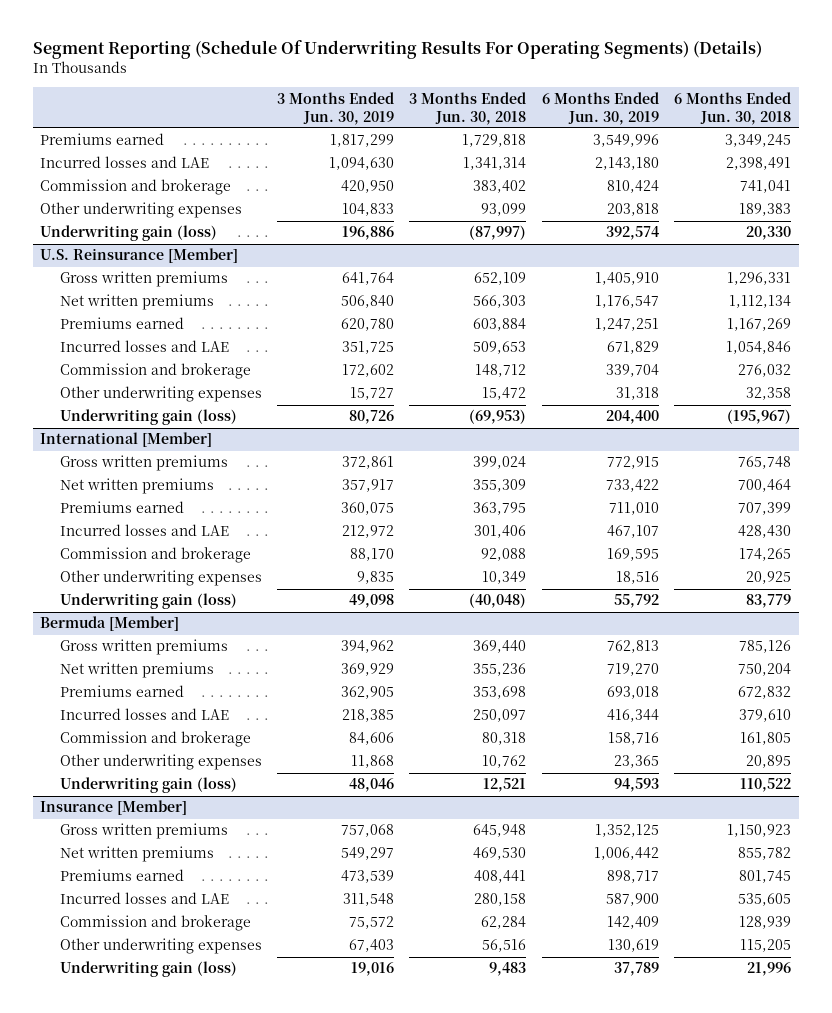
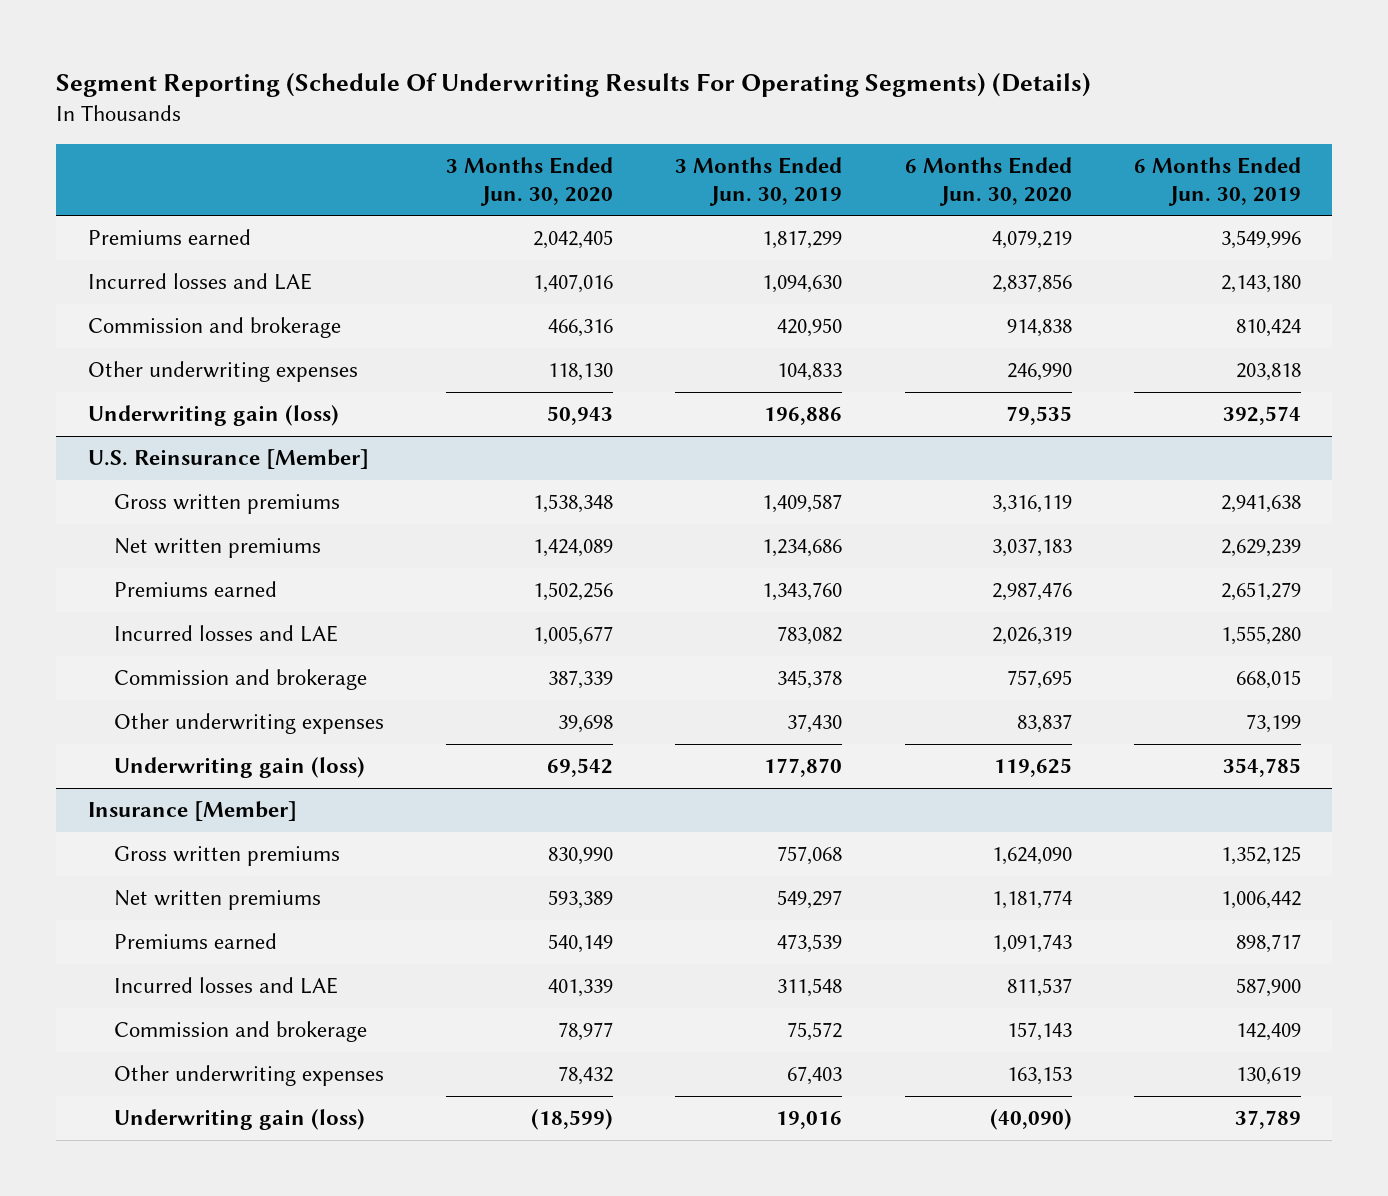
- | 3 Months Ended Jun. 30, 2019 | 3 Months Ended Jun. 30, 2018 | 6 Months Ended Jun. 30, 2019 | 6 Months Ended Jun. 30, 2018
+ | 3 Months Ended Jun. 30, 2020 | 3 Months Ended Jun. 30, 2019 | 6 Months Ended Jun. 30, 2020 | 6 Months Ended Jun. 30, 2019
@ U.S. Reinsurance [Member]
- Gross written premiums | 641,764 | 652,109 | 1,405,910 | 1,296,331
- Net written premiums | 506,840 | 566,303 | 1,176,547 | 1,112,134
- Premiums earned | 620,780 | 603,884 | 1,247,251 | 1,167,269
- Incurred losses and LAE | 351,725 | 509,653 | 671,829 | 1,054,846
- Commission and brokerage | 172,602 | 148,712 | 339,704 | 276,032
- Other underwriting expenses | 15,727 | 15,472 | 31,318 | 32,358
- Underwriting gain (loss) | 80,726 | (69,953) | 204,400 | (195,967)
- International [Member]
- Gross written premiums | 372,861 | 399,024 | 772,915 | 765,748
- Net written premiums | 357,917 | 355,309 | 733,422 | 700,464
- Premiums earned | 360,075 | 363,795 | 711,010 | 707,399
- Incurred losses and LAE | 212,972 | 301,406 | 467,107 | 428,430
- Commission and brokerage | 88,170 | 92,088 | 169,595 | 174,265
- Other underwriting expenses | 9,835 | 10,349 | 18,516 | 20,925
- Underwriting gain (loss) | 49,098 | (40,048) | 55,792 | 83,779
- Bermuda [Member]
- Gross written premiums | 394,962 | 369,440 | 762,813 | 785,126
- Net written premiums | 369,929 | 355,236 | 719,270 | 750,204
- Premiums earned | 362,905 | 353,698 | 693,018 | 672,832
- Incurred losses and LAE | 218,385 | 250,097 | 416,344 | 379,610
- Commission and brokerage | 84,606 | 80,318 | 158,716 | 161,805
- Other underwriting expenses | 11,868 | 10,762 | 23,365 | 20,895
- Underwriting gain (loss) | 48,046 | 12,521 | 94,593 | 110,522
@ U.S. Reinsurance [Member]
+ Gross written premiums | 1,538,348 | 1,409,587 | 3,316,119 | 2,941,638
+ Net written premiums | 1,424,089 | 1,234,686 | 3,037,183 | 2,629,239
+ Premiums earned | 1,502,256 | 1,343,760 | 2,987,476 | 2,651,279
+ Incurred losses and LAE | 1,005,677 | 783,082 | 2,026,319 | 1,555,280
+ Commission and brokerage | 387,339 | 345,378 | 757,695 | 668,015
+ Other underwriting expenses | 39,698 | 37,430 | 83,837 | 73,199
+ Underwriting gain (loss) | 69,542 | 177,870 | 119,625 | 354,785

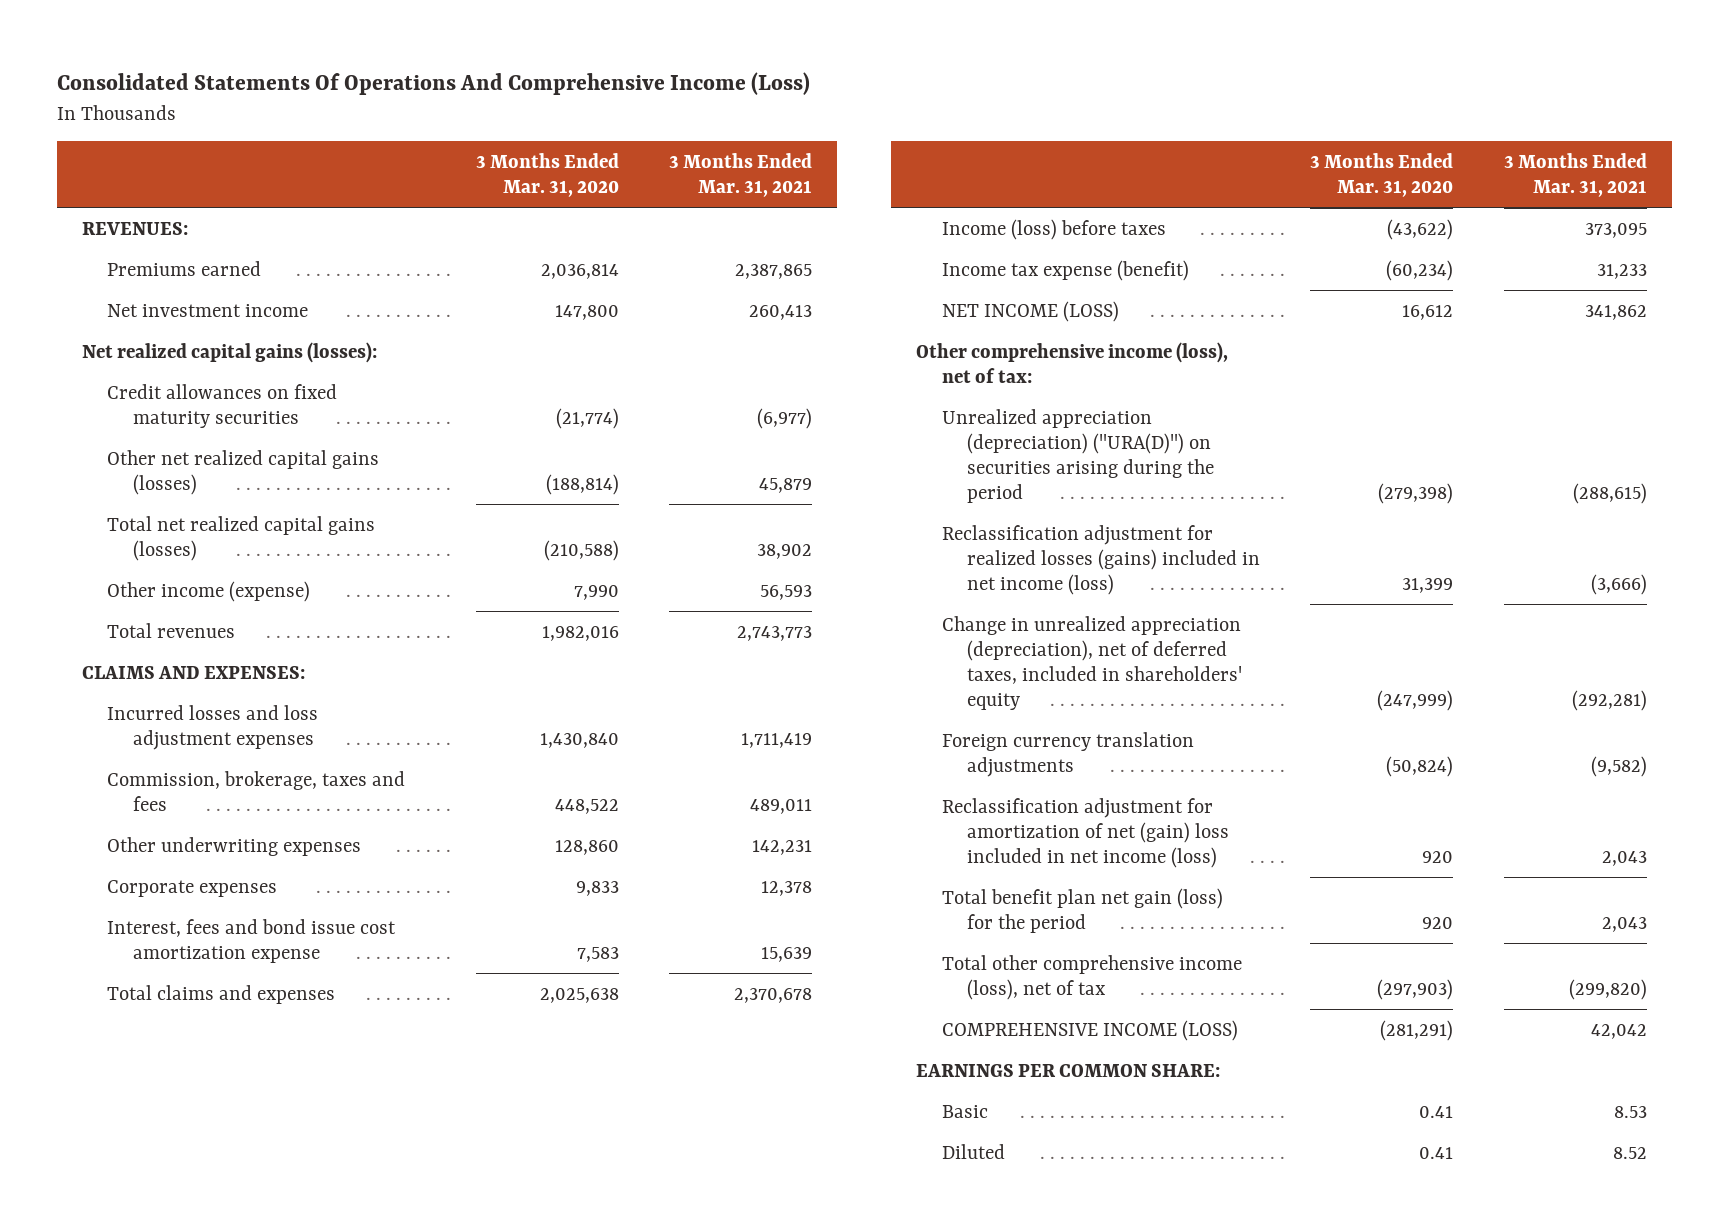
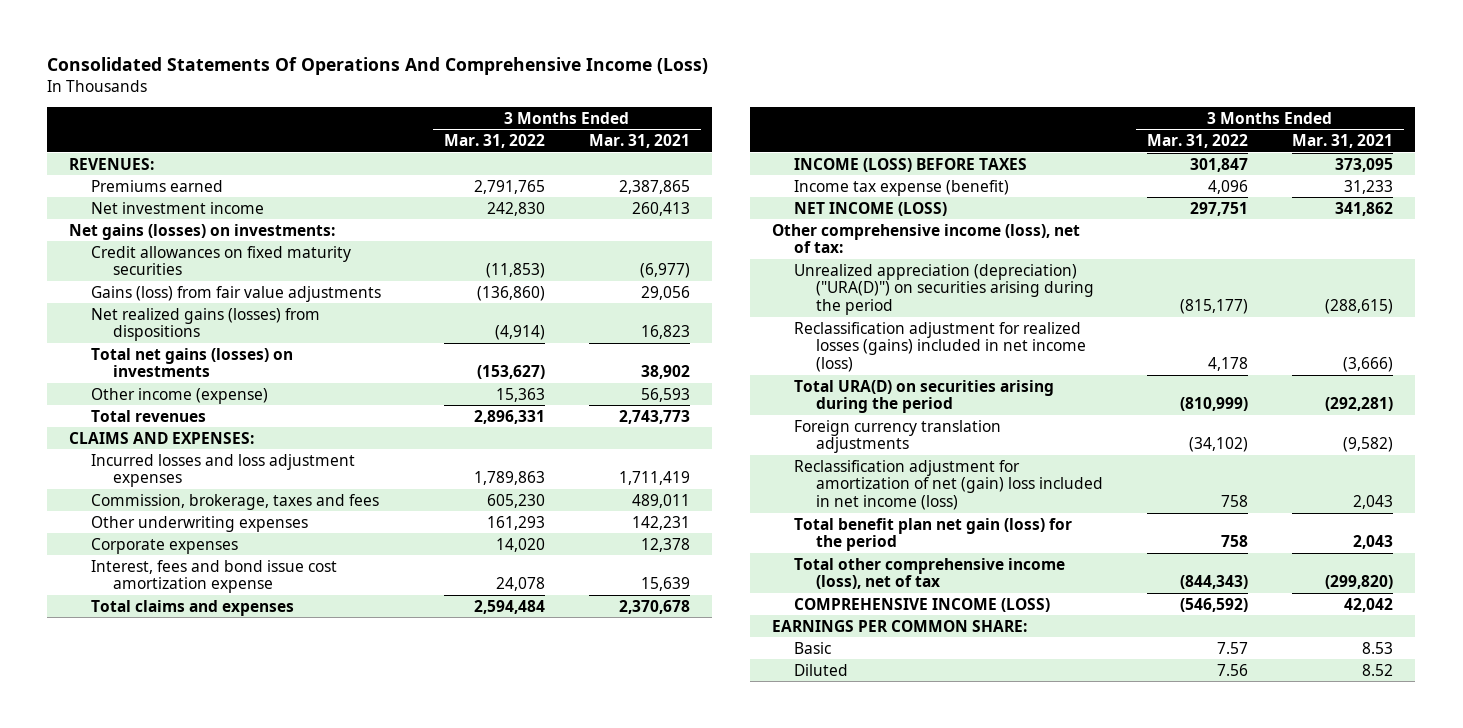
- | 3 Months Ended Mar. 31, 2020 | 3 Months Ended Mar. 31, 2021
+ | 3 Months Ended Mar. 31, 2022 | 3 Months Ended Mar. 31, 2021
- Net realized capital gains (losses):
+ Net gains (losses) on investments:
- Other net realized capital gains (losses) | (188,814) | 45,879
- Total net realized capital gains (losses) | (210,588) | 38,902
+ Gains (loss) from fair value adjustments | (136,860) | 29,056
+ Net realized gains (losses) from dispositions | (4,914) | 16,823
+ Total net gains (losses) on investments | (153,627) | 38,902
- Income (loss) before taxes | (43,622) | 373,095
+ INCOME (LOSS) BEFORE TAXES | 301,847 | 373,095
- Change in unrealized appreciation (depreciation), net of deferred taxes, included in shareholders' equity | (247,999) | (292,281)
+ Total URA(D) on securities arising during the period | (810,999) | (292,281)

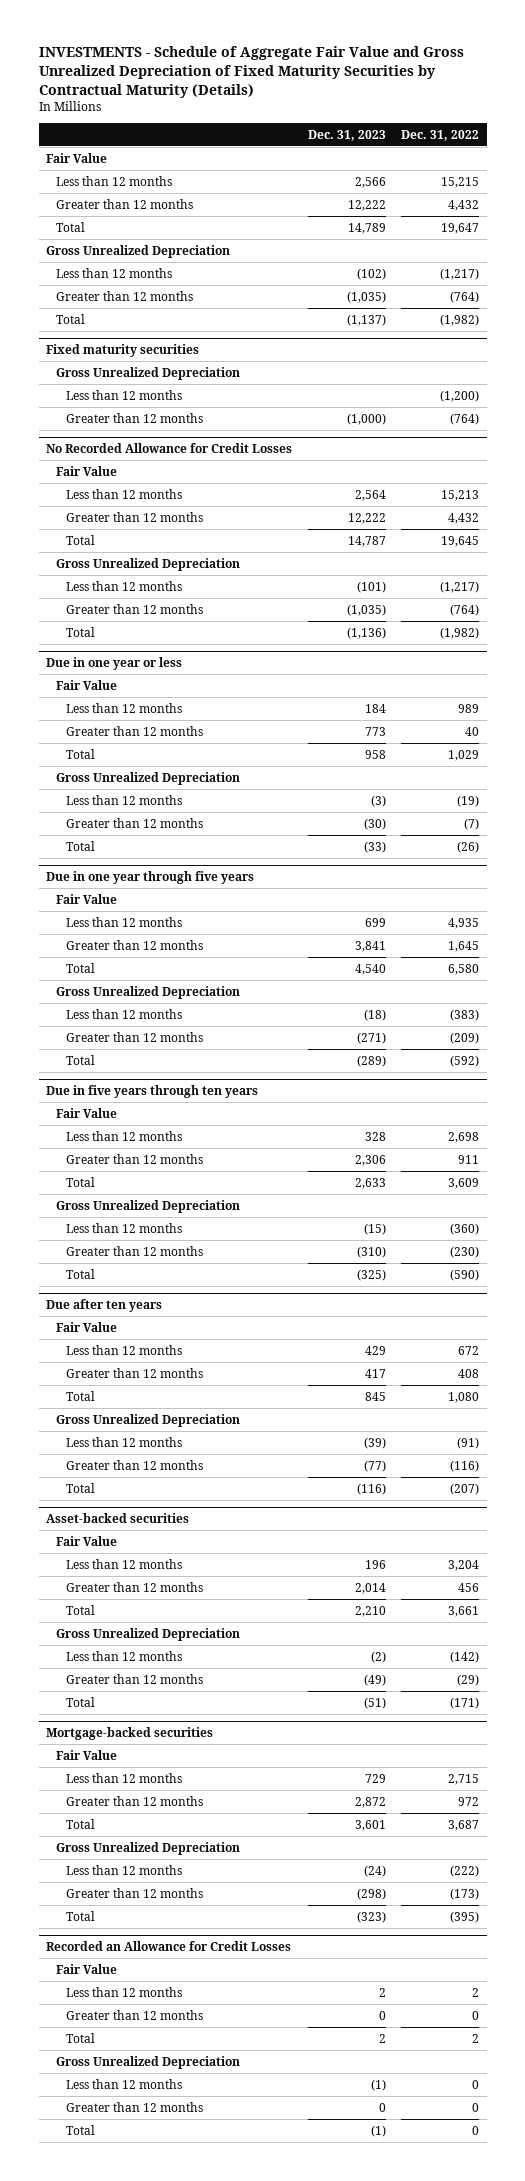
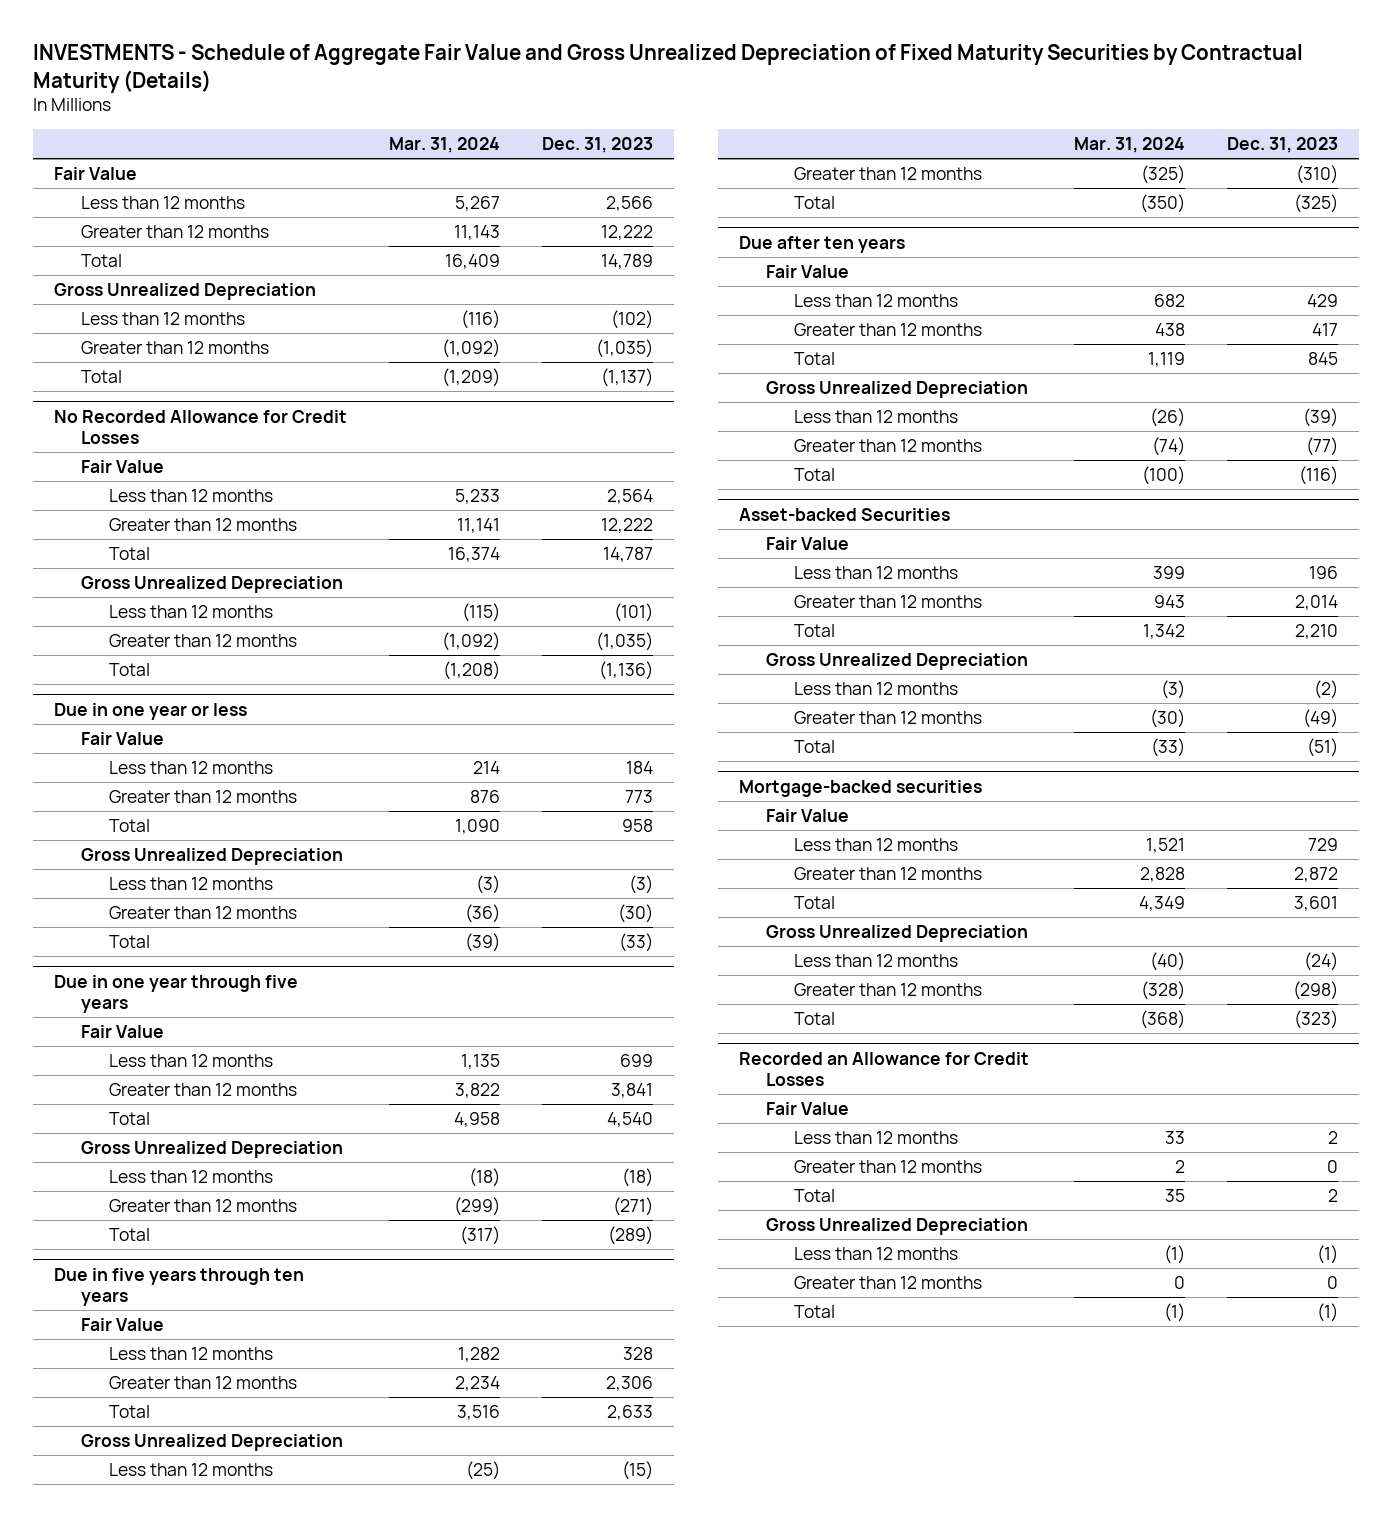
- | Dec. 31, 2023 | Dec. 31, 2022
+ | Mar. 31, 2024 | Dec. 31, 2023
- Fixed maturity securities
- Gross Unrealized Depreciation
- Less than 12 months | | (1,200)
- Greater than 12 months | (1,000) | (764)
- Asset-backed securities
+ Asset-backed Securities

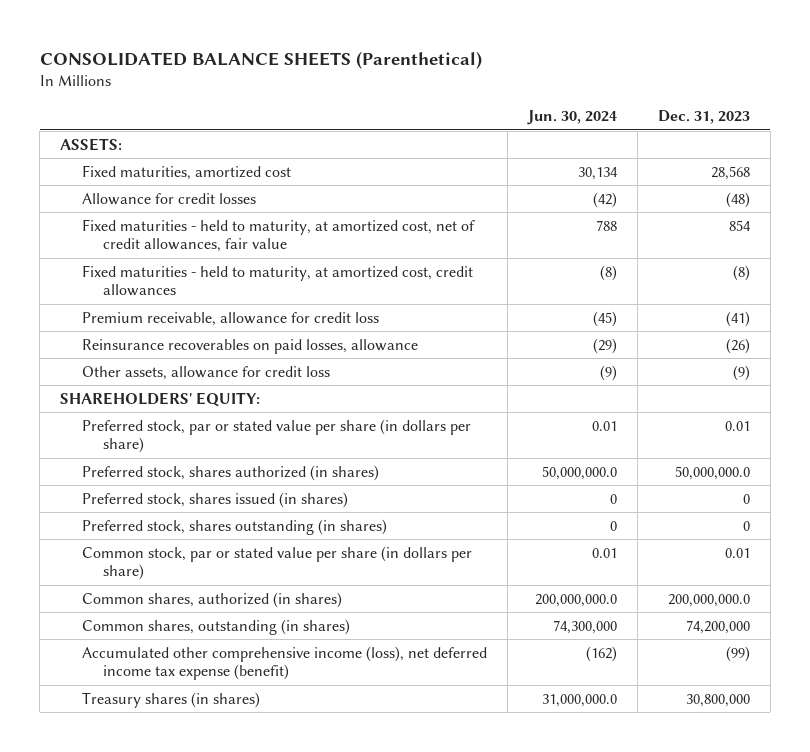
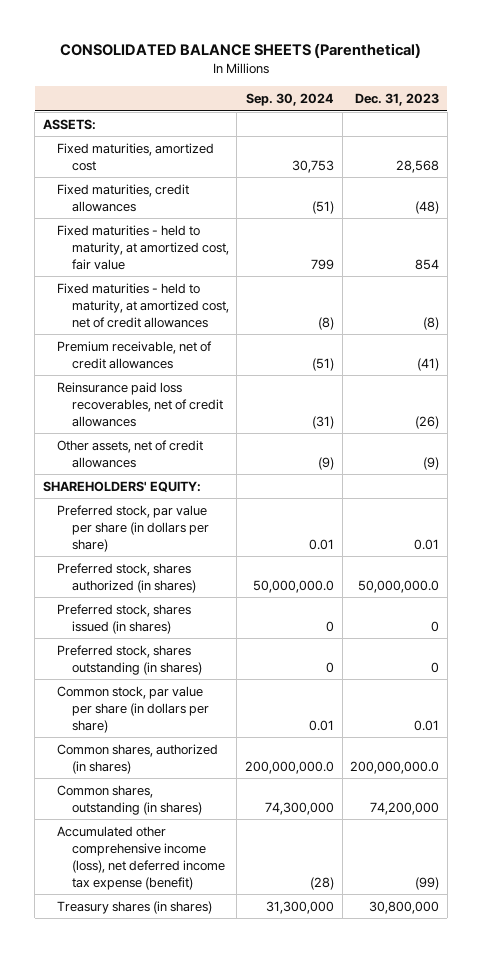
- | Jun. 30, 2024 | Dec. 31, 2023
+ | Sep. 30, 2024 | Dec. 31, 2023
- Allowance for credit losses | (42) | (48)
- Fixed maturities - held to maturity, at amortized cost, net of credit allowances, fair value | 788 | 854
- Fixed maturities - held to maturity, at amortized cost, credit allowances | (8) | (8)
- Premium receivable, allowance for credit loss | (45) | (41)
- Reinsurance recoverables on paid losses, allowance | (29) | (26)
- Other assets, allowance for credit loss | (9) | (9)
+ Fixed maturities, credit allowances | (51) | (48)
+ Fixed maturities - held to maturity, at amortized cost, fair value | 799 | 854
+ Fixed maturities - held to maturity, at amortized cost, net of credit allowances | (8) | (8)
+ Premium receivable, net of credit allowances | (51) | (41)
+ Reinsurance paid loss recoverables, net of credit allowances | (31) | (26)
+ Other assets, net of credit allowances | (9) | (9)
- Preferred stock, par or stated value per share (in dollars per share) | 0.01 | 0.01
+ Preferred stock, par value per share (in dollars per share) | 0.01 | 0.01
- Common stock, par or stated value per share (in dollars per share) | 0.01 | 0.01
+ Common stock, par value per share (in dollars per share) | 0.01 | 0.01

